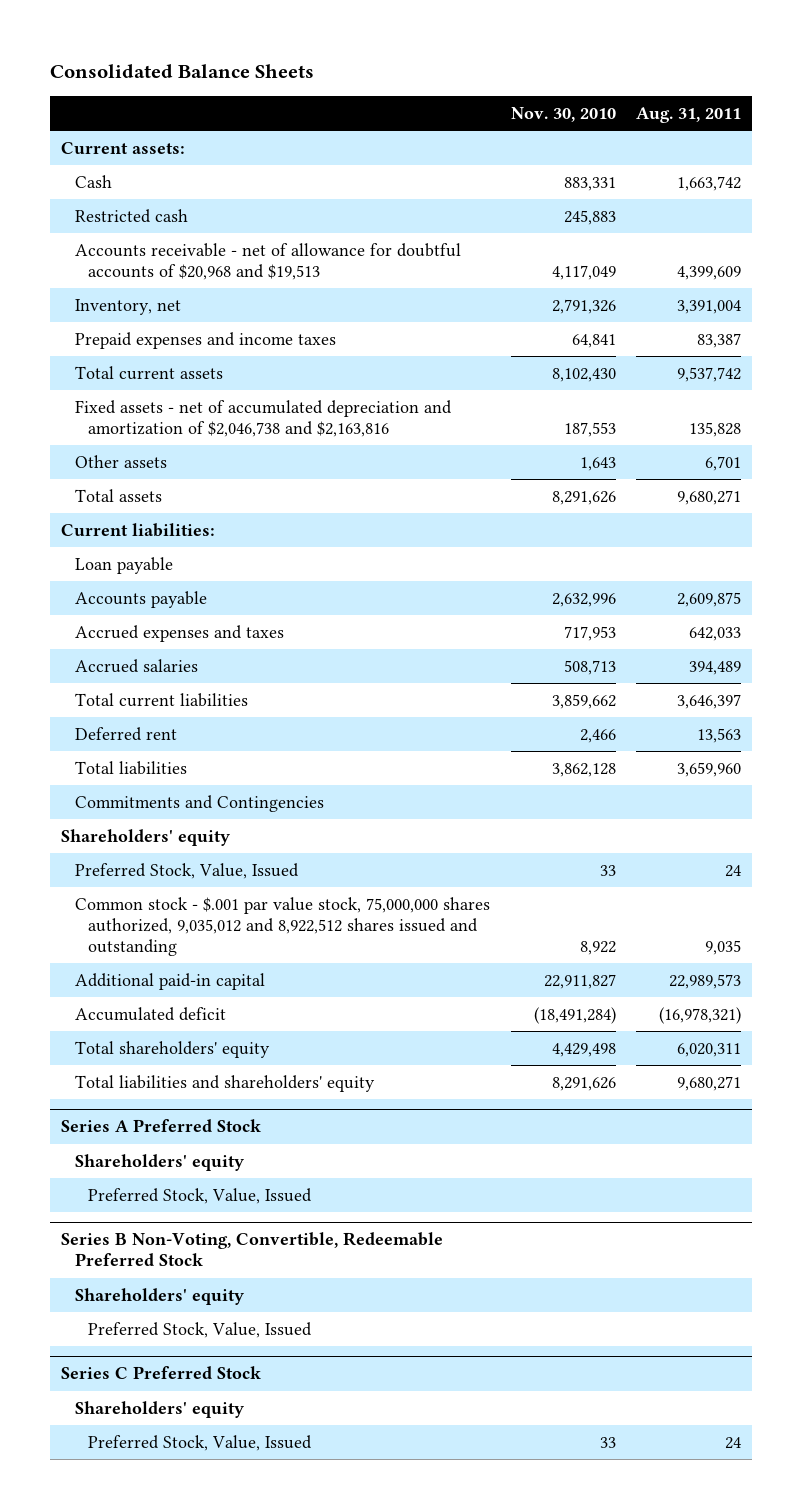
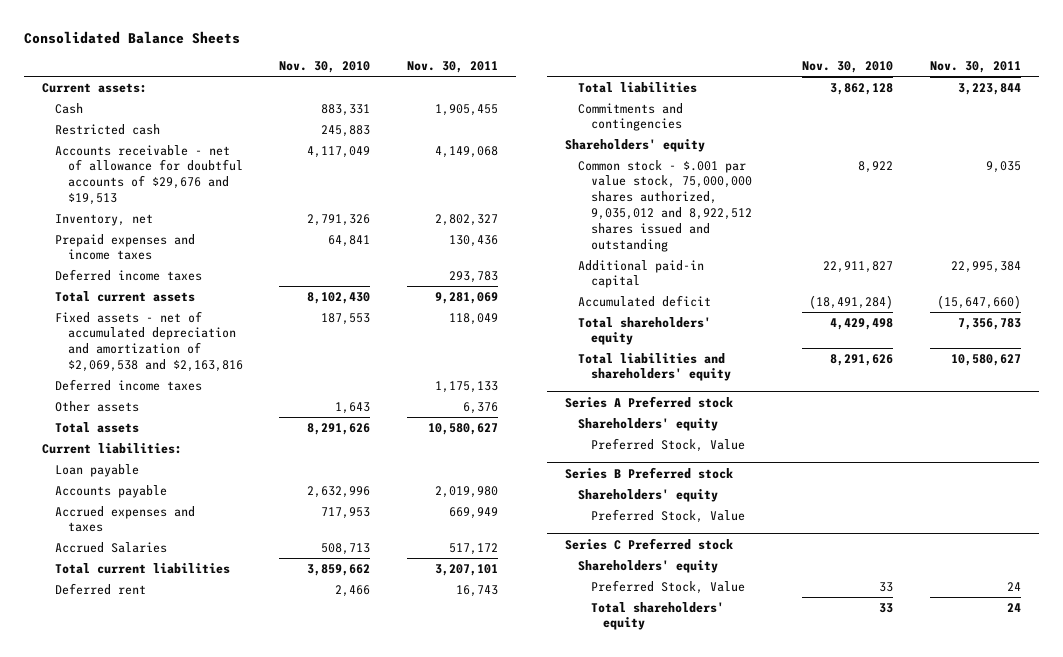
- | Nov. 30, 2010 | Aug. 31, 2011
+ | Nov. 30, 2010 | Nov. 30, 2011
- Accounts receivable - net of allowance for doubtful accounts of $20,968 and $19,513 | 4,117,049 | 4,399,609
+ Accounts receivable - net of allowance for doubtful accounts of $29,676 and $19,513 | 4,117,049 | 4,149,068
+ Deferred income taxes | | 293,783
- Fixed assets - net of accumulated depreciation and amortization of $2,046,738 and $2,163,816 | 187,553 | 135,828
+ Fixed assets - net of accumulated depreciation and amortization of $2,069,538 and $2,163,816 | 187,553 | 118,049
+ Deferred income taxes | | 1,175,133
- Accrued salaries | 508,713 | 394,489
+ Accrued Salaries | 508,713 | 517,172
- Commitments and Contingencies
+ Commitments and contingencies
- Preferred Stock, Value, Issued | 33 | 24
- Series A Preferred Stock
+ Series A Preferred stock
- Preferred Stock, Value, Issued
- Series B Non-Voting, Convertible, Redeemable Preferred Stock
+ Preferred Stock, Value
+ Series B Preferred stock
- Preferred Stock, Value, Issued
- Series C Preferred Stock
+ Preferred Stock, Value
+ Series C Preferred stock
- Preferred Stock, Value, Issued | 33 | 24
+ Preferred Stock, Value | 33 | 24
+ Total shareholders' equity | 33 | 24

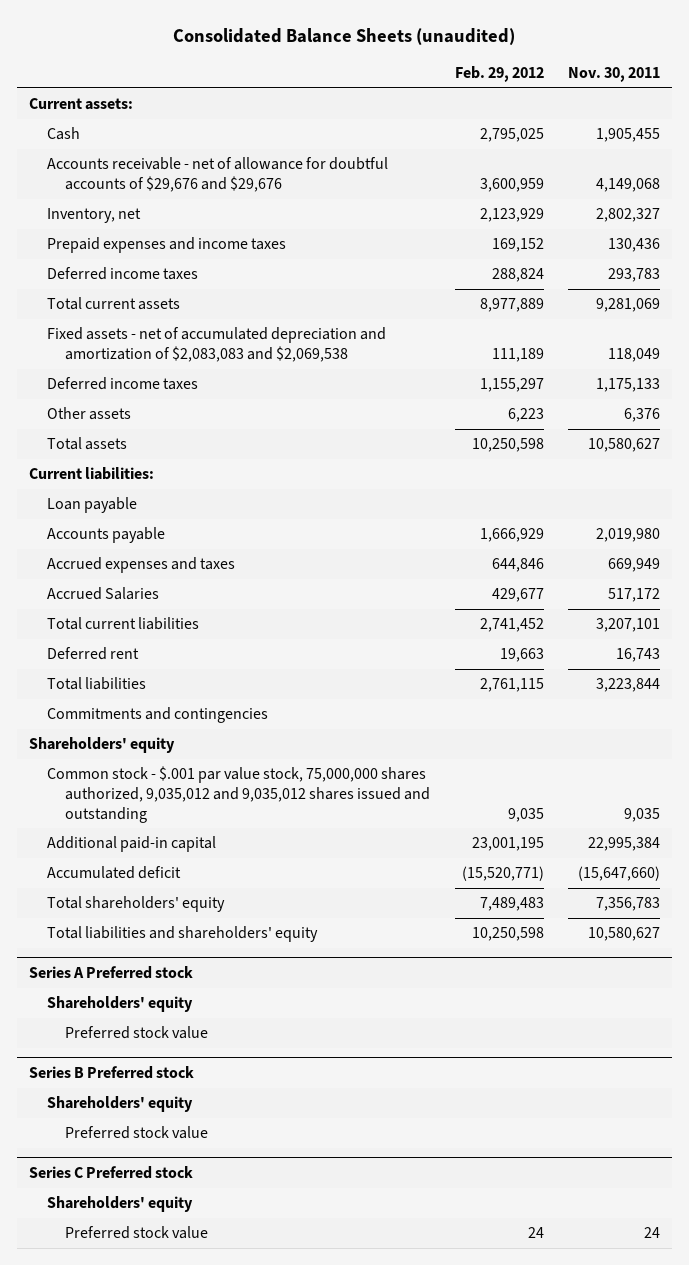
- Consolidated Balance Sheets
+ Consolidated Balance Sheets (unaudited)
- | Nov. 30, 2010 | Nov. 30, 2011
+ | Feb. 29, 2012 | Nov. 30, 2011
- Restricted cash | 245,883 |
- Accounts receivable - net of allowance for doubtful accounts of $29,676 and $19,513 | 4,117,049 | 4,149,068
+ Accounts receivable - net of allowance for doubtful accounts of $29,676 and $29,676 | 3,600,959 | 4,149,068
- Fixed assets - net of accumulated depreciation and amortization of $2,069,538 and $2,163,816 | 187,553 | 118,049
+ Fixed assets - net of accumulated depreciation and amortization of $2,083,083 and $2,069,538 | 111,189 | 118,049
- Common stock - $.001 par value stock, 75,000,000 shares authorized, 9,035,012 and 8,922,512 shares issued and outstanding | 8,922 | 9,035
+ Common stock - $.001 par value stock, 75,000,000 shares authorized, 9,035,012 and 9,035,012 shares issued and outstanding | 9,035 | 9,035
@ Series A Preferred stock
- Preferred Stock, Value
+ Preferred stock value
@ Series B Preferred stock
- Preferred Stock, Value
+ Preferred stock value
@ Series C Preferred stock
- Preferred Stock, Value | 33 | 24
- Total shareholders' equity | 33 | 24
+ Preferred stock value | 24 | 24

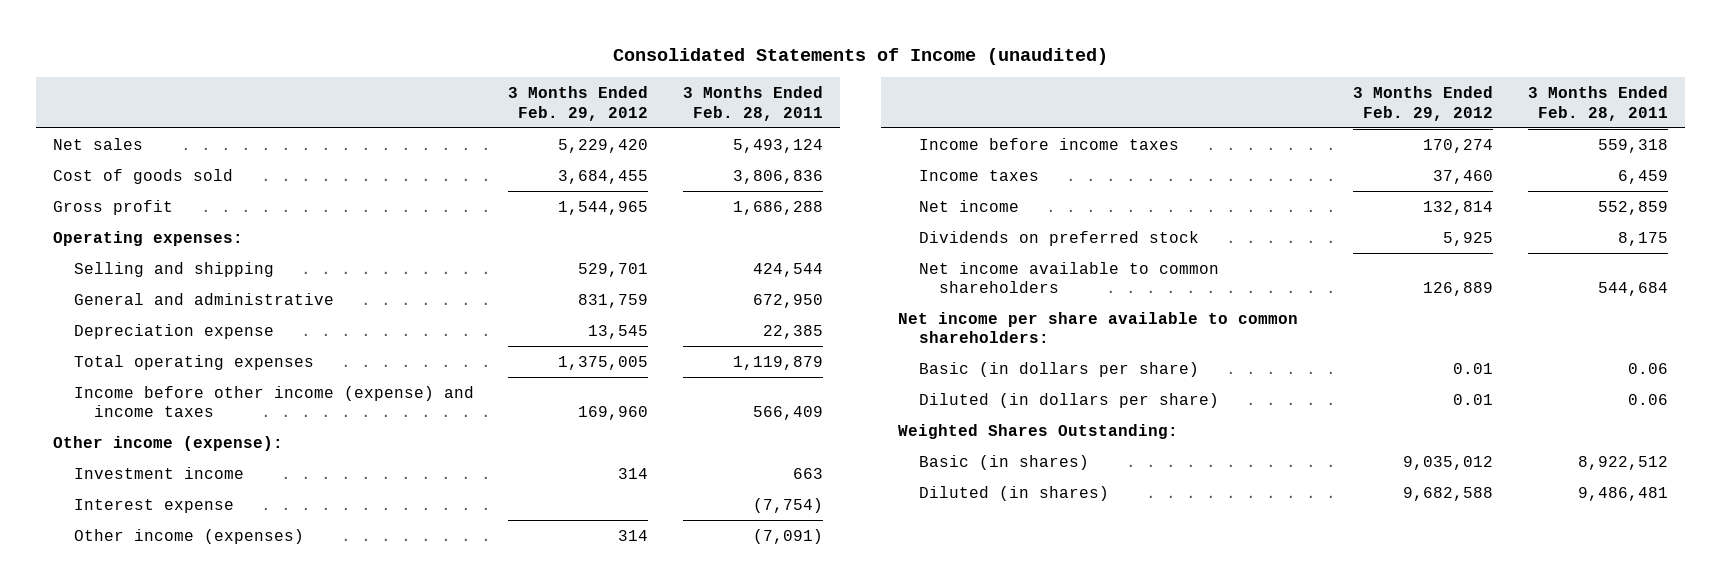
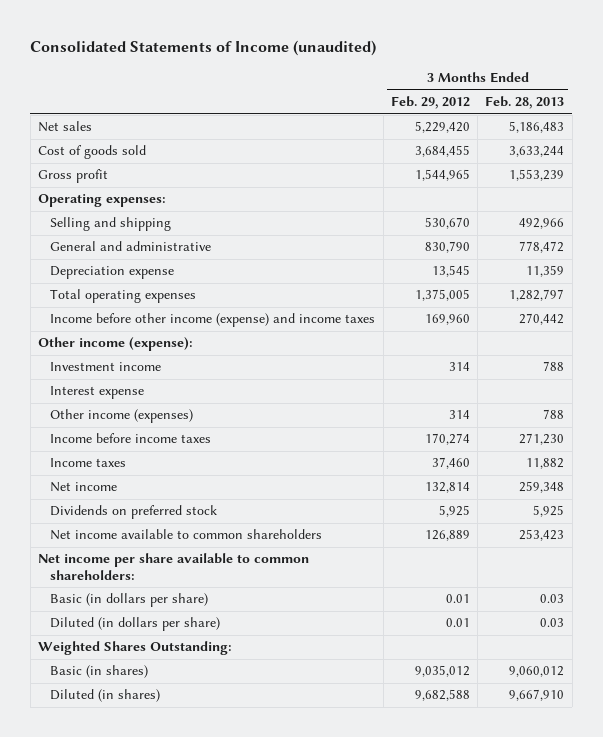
- | 3 Months Ended Feb. 29, 2012 | 3 Months Ended Feb. 28, 2011
+ | 3 Months Ended Feb. 29, 2012 | 3 Months Ended Feb. 28, 2013
- Selling and shipping | 529,701 | 424,544
- General and administrative | 831,759 | 672,950
+ Selling and shipping | 530,670 | 492,966
+ General and administrative | 830,790 | 778,472

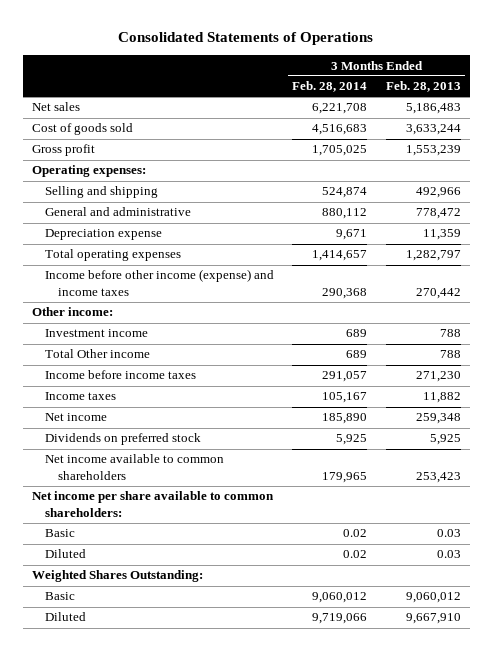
- Consolidated Statements of Income (unaudited)
+ Consolidated Statements of Operations
- | 3 Months Ended Feb. 29, 2012 | 3 Months Ended Feb. 28, 2013
+ | 3 Months Ended Feb. 28, 2014 | 3 Months Ended Feb. 28, 2013
- Other income (expense):
+ Other income:
- Interest expense
- Other income (expenses) | 314 | 788
+ Total Other income | 689 | 788
- Basic (in dollars per share) | 0.01 | 0.03
- Diluted (in dollars per share) | 0.01 | 0.03
+ Basic | 0.02 | 0.03
+ Diluted | 0.02 | 0.03
- Basic (in shares) | 9,035,012 | 9,060,012
- Diluted (in shares) | 9,682,588 | 9,667,910
+ Basic | 9,060,012 | 9,060,012
+ Diluted | 9,719,066 | 9,667,910

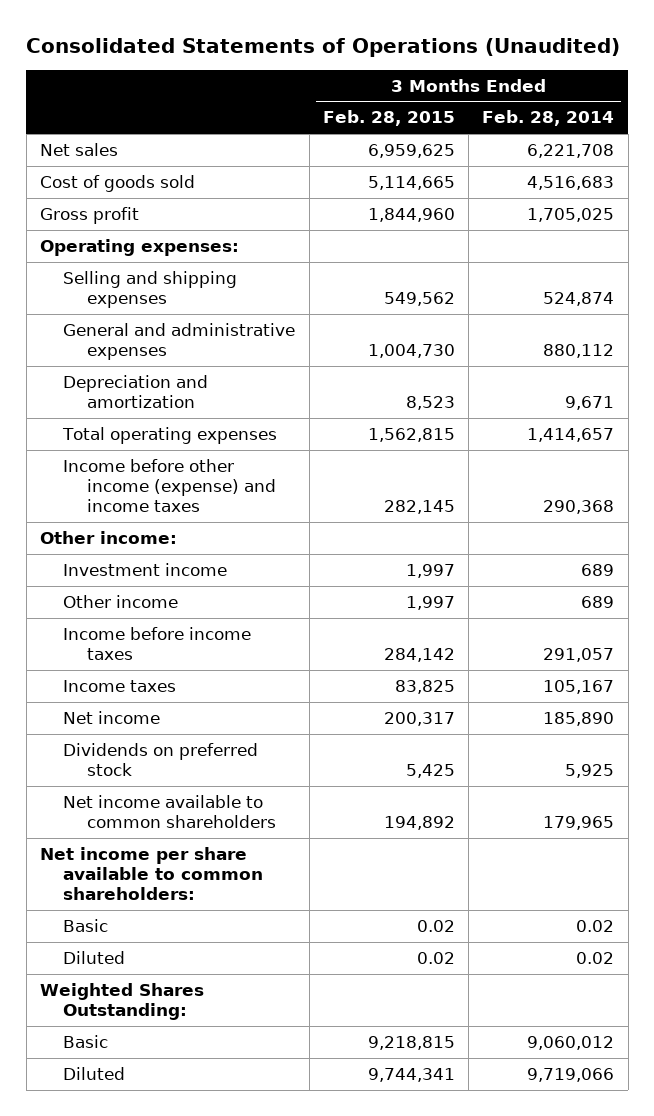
- Consolidated Statements of Operations
+ Consolidated Statements of Operations (Unaudited)
- | 3 Months Ended Feb. 28, 2014 | 3 Months Ended Feb. 28, 2013
+ | 3 Months Ended Feb. 28, 2015 | 3 Months Ended Feb. 28, 2014
- Selling and shipping | 524,874 | 492,966
- General and administrative | 880,112 | 778,472
- Depreciation expense | 9,671 | 11,359
+ Selling and shipping expenses | 549,562 | 524,874
+ General and administrative expenses | 1,004,730 | 880,112
+ Depreciation and amortization | 8,523 | 9,671
- Total Other income | 689 | 788
+ Other income | 1,997 | 689

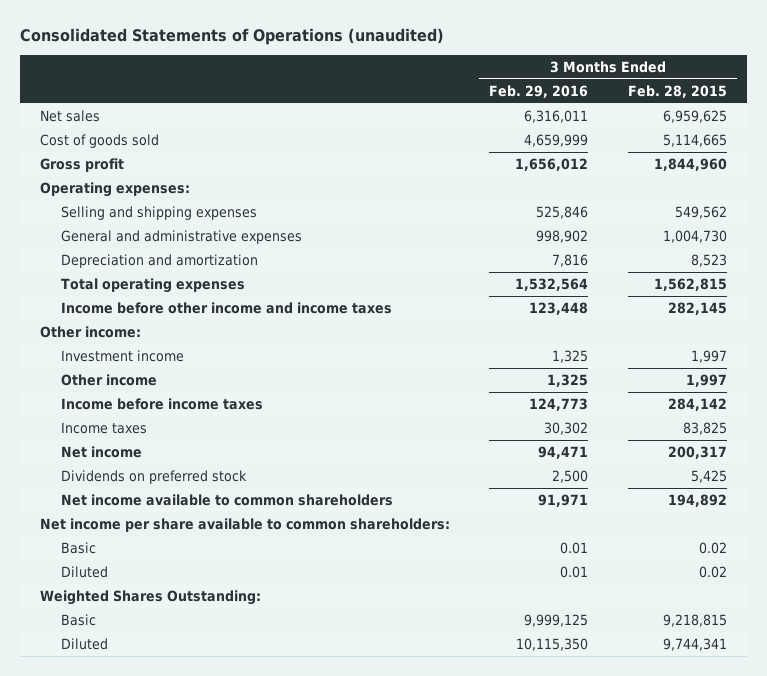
- Consolidated Statements of Operations (Unaudited)
+ Consolidated Statements of Operations (unaudited)
- | 3 Months Ended Feb. 28, 2015 | 3 Months Ended Feb. 28, 2014
+ | 3 Months Ended Feb. 29, 2016 | 3 Months Ended Feb. 28, 2015
- Income before other income (expense) and income taxes | 282,145 | 290,368
+ Income before other income and income taxes | 123,448 | 282,145

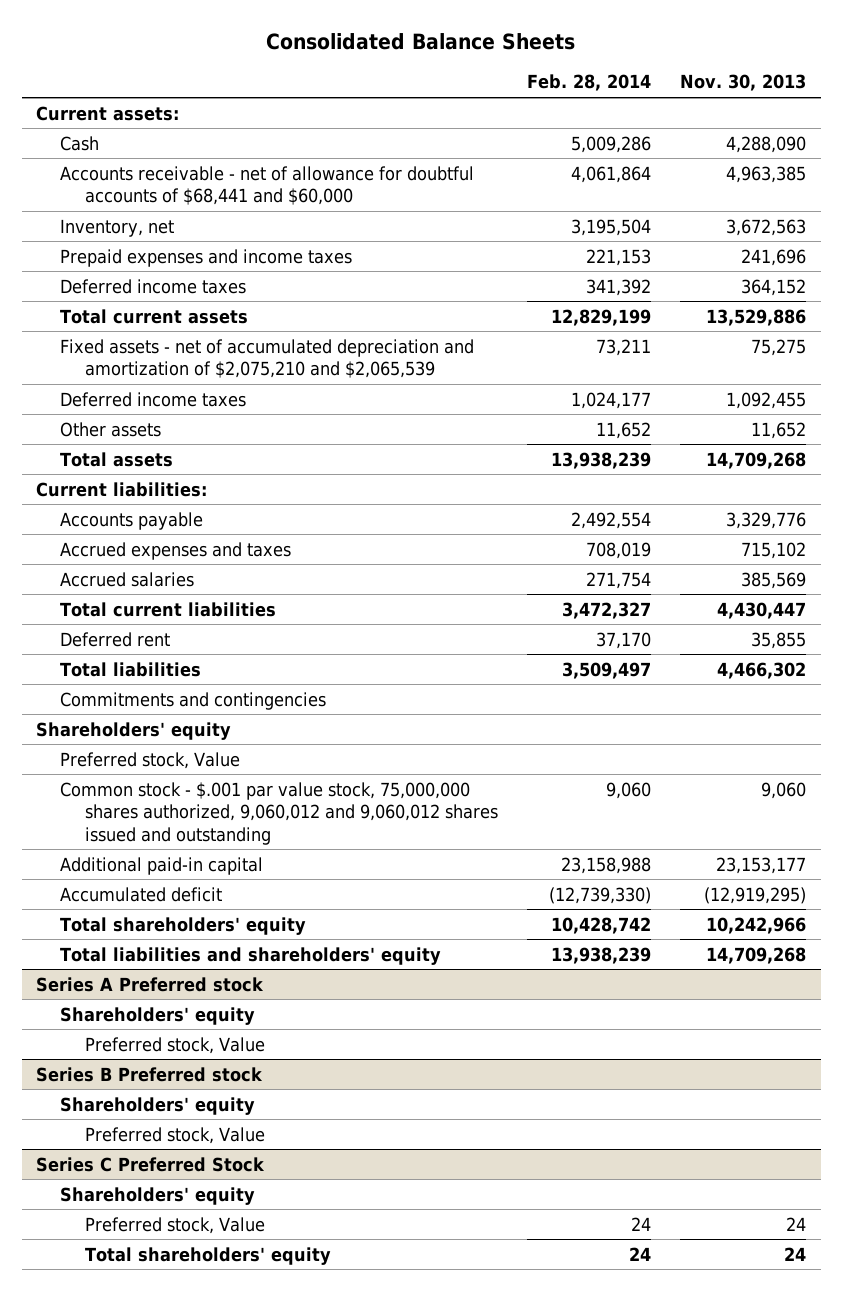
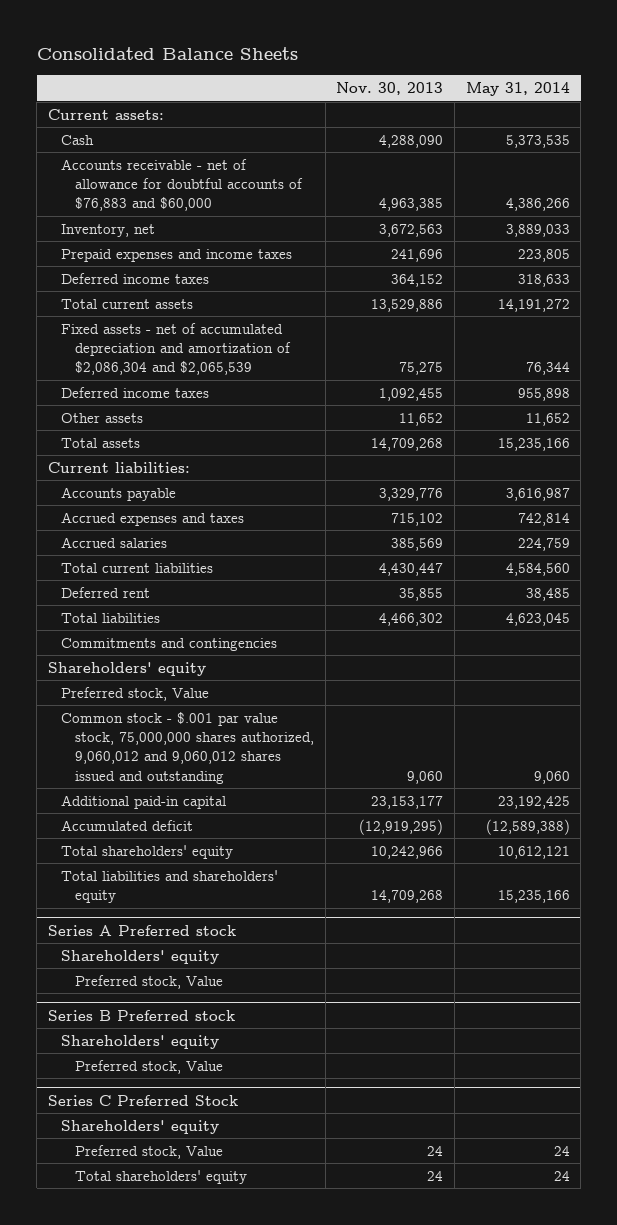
- | Feb. 28, 2014 | Nov. 30, 2013
+ | Nov. 30, 2013 | May 31, 2014
- Accounts receivable - net of allowance for doubtful accounts of $68,441 and $60,000 | 4,061,864 | 4,963,385
+ Accounts receivable - net of allowance for doubtful accounts of $76,883 and $60,000 | 4,963,385 | 4,386,266
- Fixed assets - net of accumulated depreciation and amortization of $2,075,210 and $2,065,539 | 73,211 | 75,275
+ Fixed assets - net of accumulated depreciation and amortization of $2,086,304 and $2,065,539 | 75,275 | 76,344

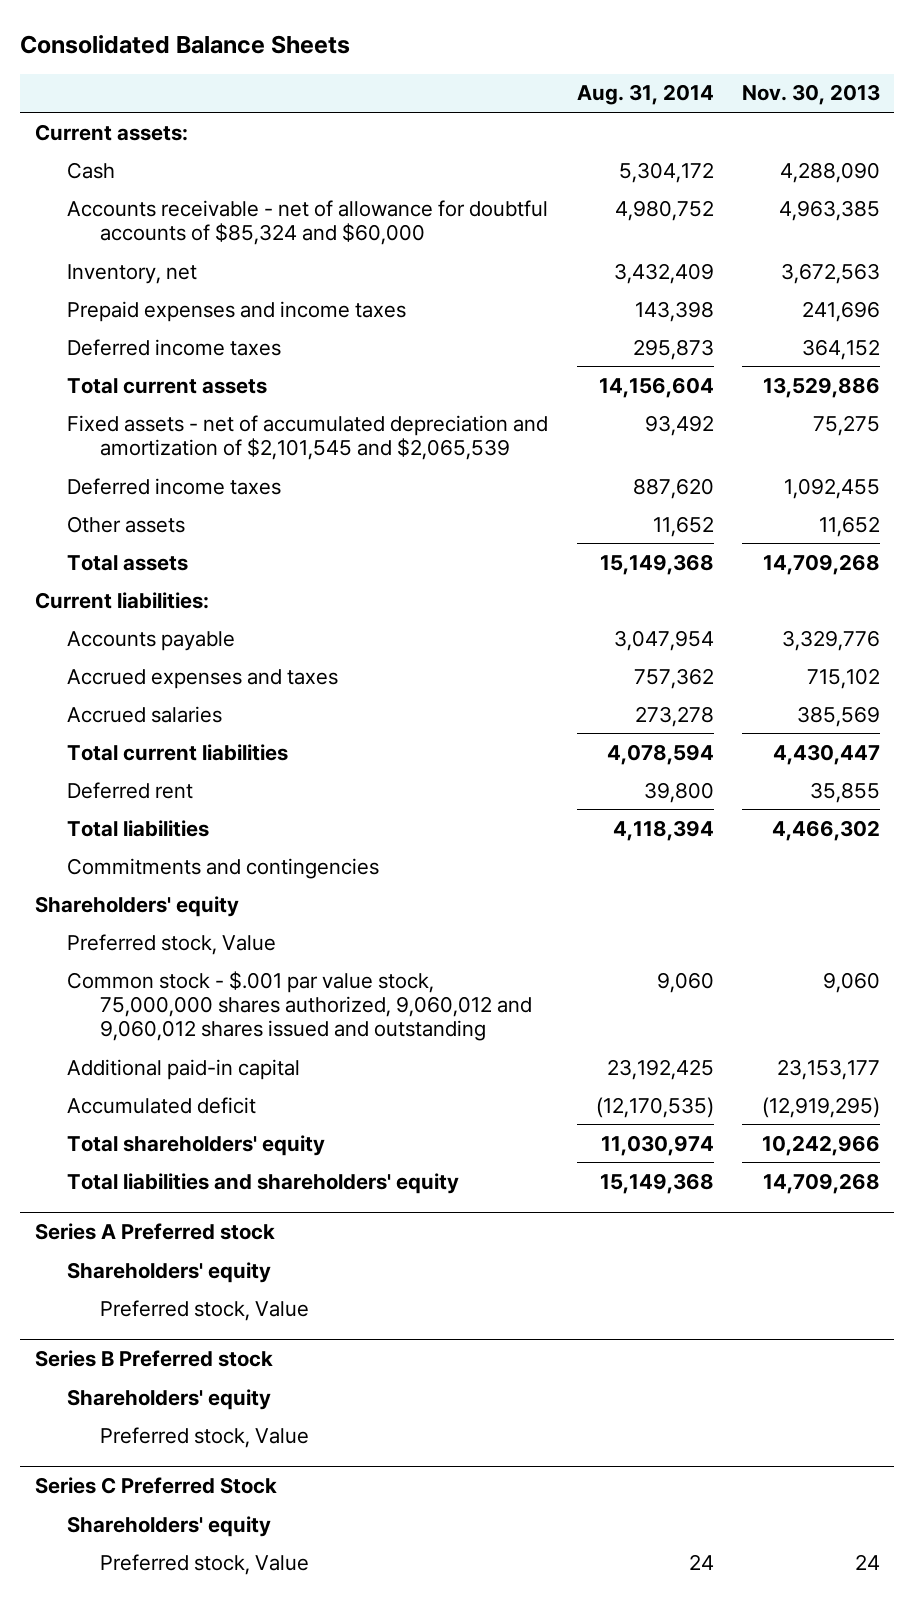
- | Nov. 30, 2013 | May 31, 2014
+ | Aug. 31, 2014 | Nov. 30, 2013
- Accounts receivable - net of allowance for doubtful accounts of $76,883 and $60,000 | 4,963,385 | 4,386,266
+ Accounts receivable - net of allowance for doubtful accounts of $85,324 and $60,000 | 4,980,752 | 4,963,385
- Fixed assets - net of accumulated depreciation and amortization of $2,086,304 and $2,065,539 | 75,275 | 76,344
+ Fixed assets - net of accumulated depreciation and amortization of $2,101,545 and $2,065,539 | 93,492 | 75,275
@ Series C Preferred Stock
- Total shareholders' equity | 24 | 24

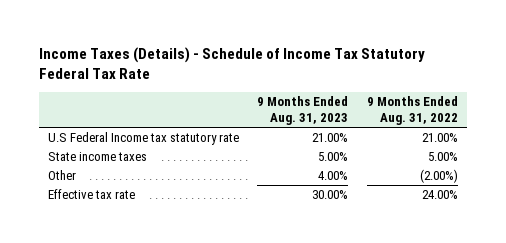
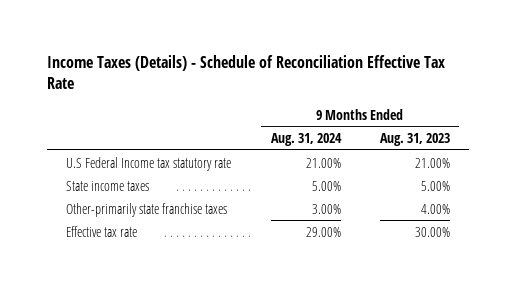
- Income Taxes (Details) - Schedule of Income Tax Statutory Federal Tax Rate
+ Income Taxes (Details) - Schedule of Reconciliation Effective Tax Rate
- | 9 Months Ended Aug. 31, 2023 | 9 Months Ended Aug. 31, 2022
+ | 9 Months Ended Aug. 31, 2024 | 9 Months Ended Aug. 31, 2023
- Other | 4.00% | (2.00%)
+ Other-primarily state franchise taxes | 3.00% | 4.00%

